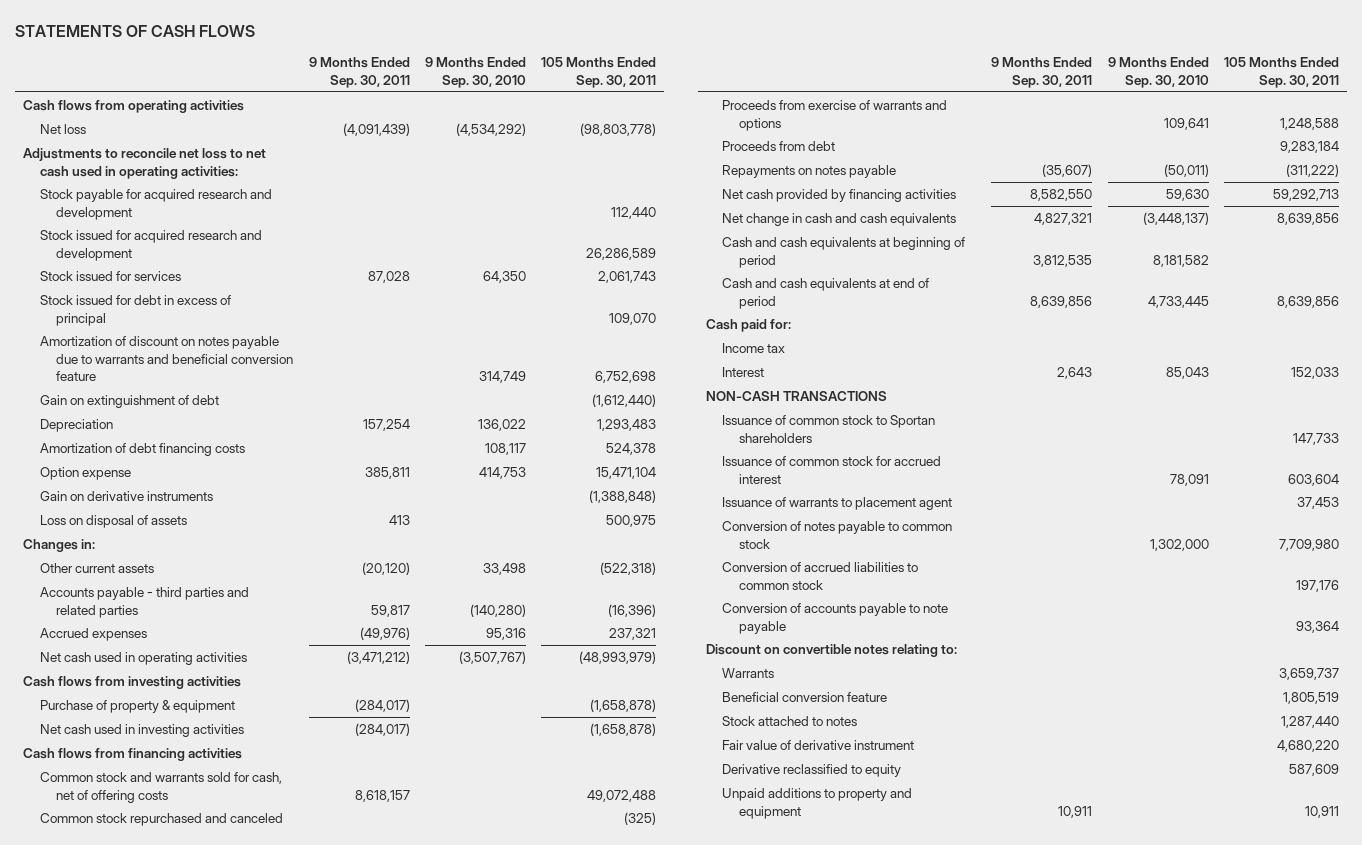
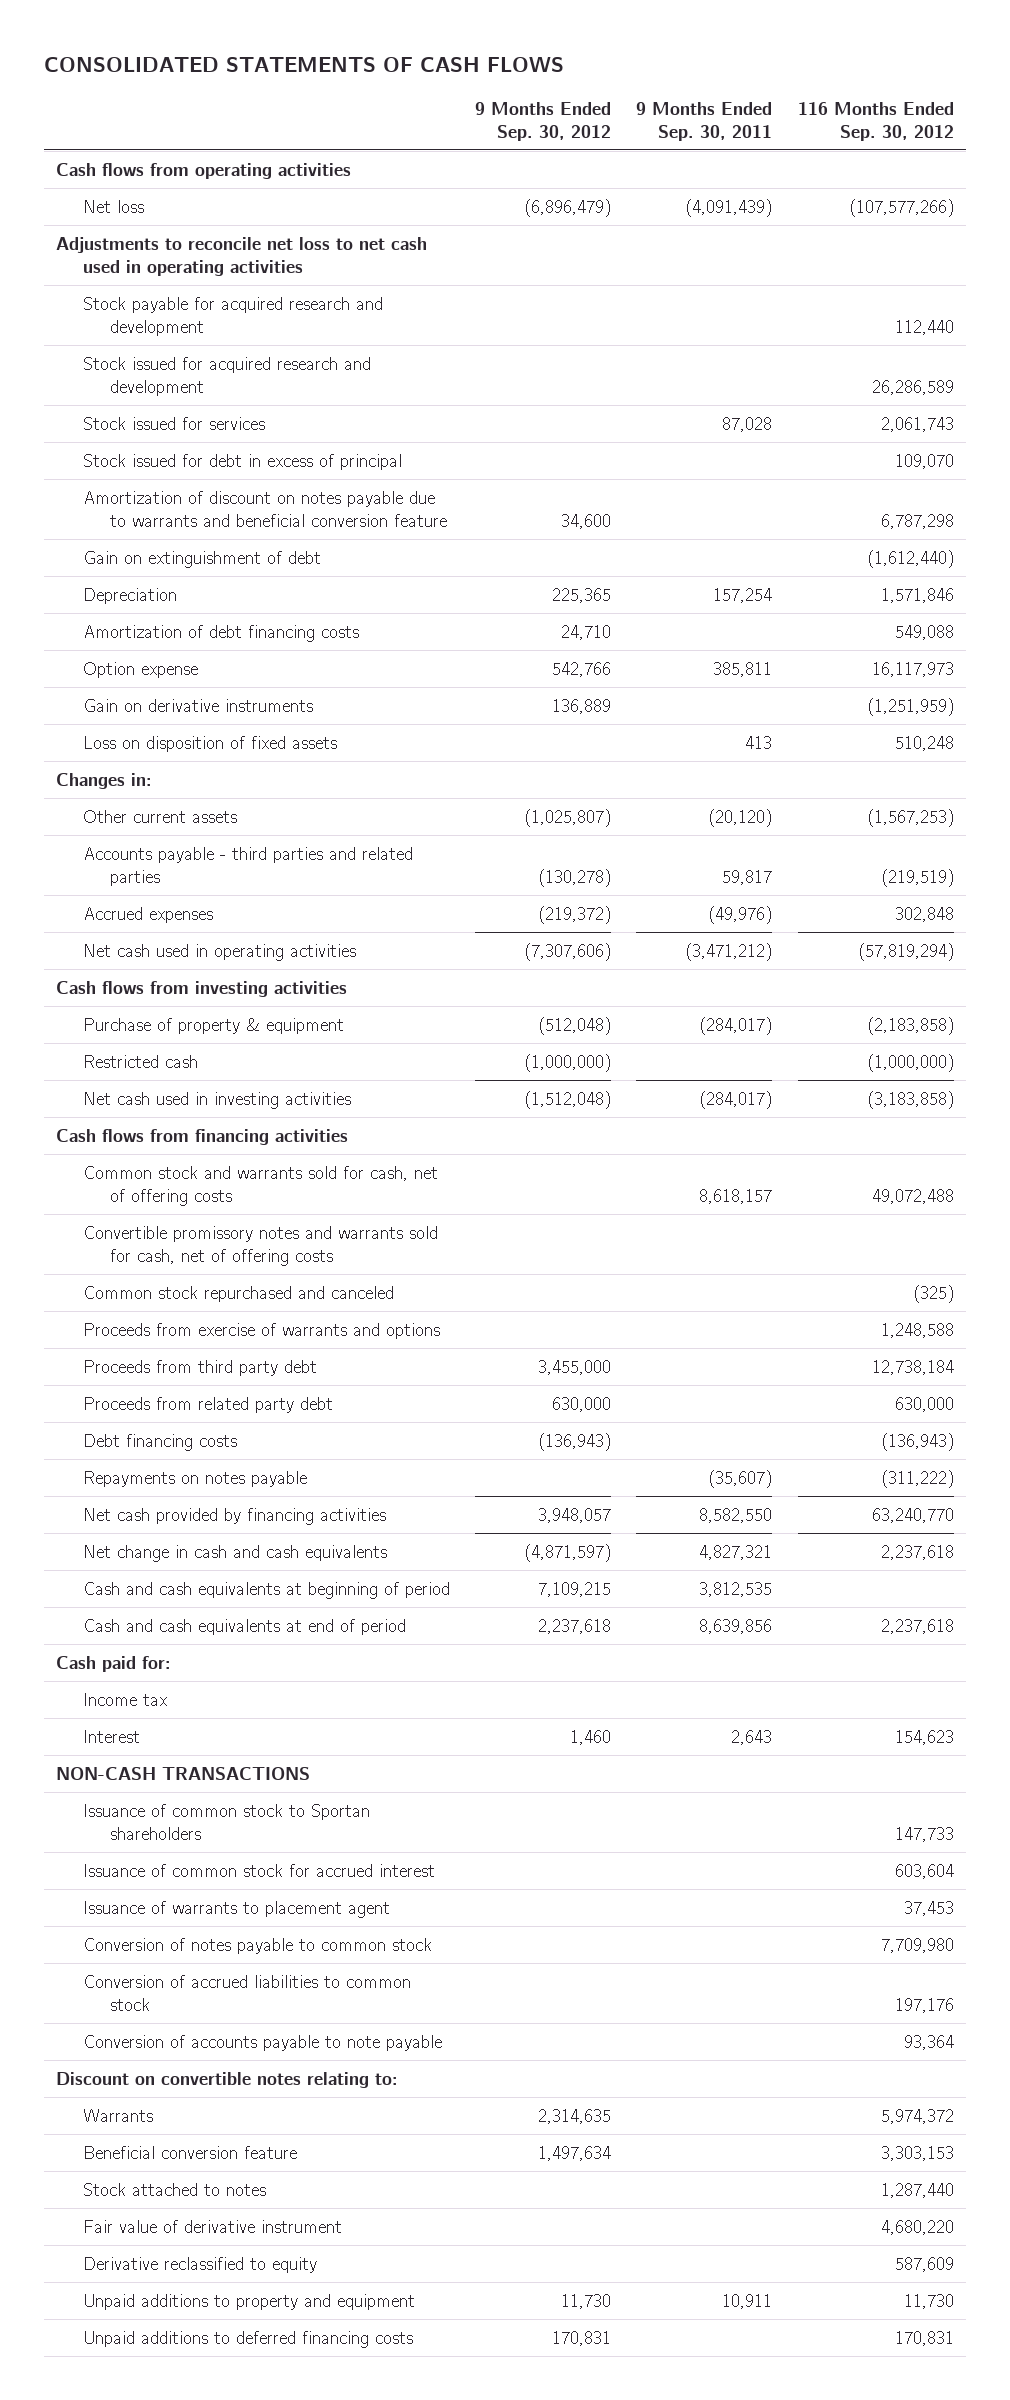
- STATEMENTS OF CASH FLOWS
+ CONSOLIDATED STATEMENTS OF CASH FLOWS
- | 9 Months Ended Sep. 30, 2011 | 9 Months Ended Sep. 30, 2010 | 105 Months Ended Sep. 30, 2011
+ | 9 Months Ended Sep. 30, 2012 | 9 Months Ended Sep. 30, 2011 | 116 Months Ended Sep. 30, 2012
- Adjustments to reconcile net loss to net cash used in operating activities:
+ Adjustments to reconcile net loss to net cash used in operating activities
- Loss on disposal of assets | 413 | | 500,975
+ Loss on disposition of fixed assets | | 413 | 510,248
+ Restricted cash | (1,000,000) | | (1,000,000)
+ Convertible promissory notes and warrants sold for cash, net of offering costs
- Proceeds from debt | | | 9,283,184
+ Proceeds from third party debt | 3,455,000 | | 12,738,184
+ Proceeds from related party debt | 630,000 | | 630,000
+ Debt financing costs | (136,943) | | (136,943)
+ Unpaid additions to deferred financing costs | 170,831 | | 170,831

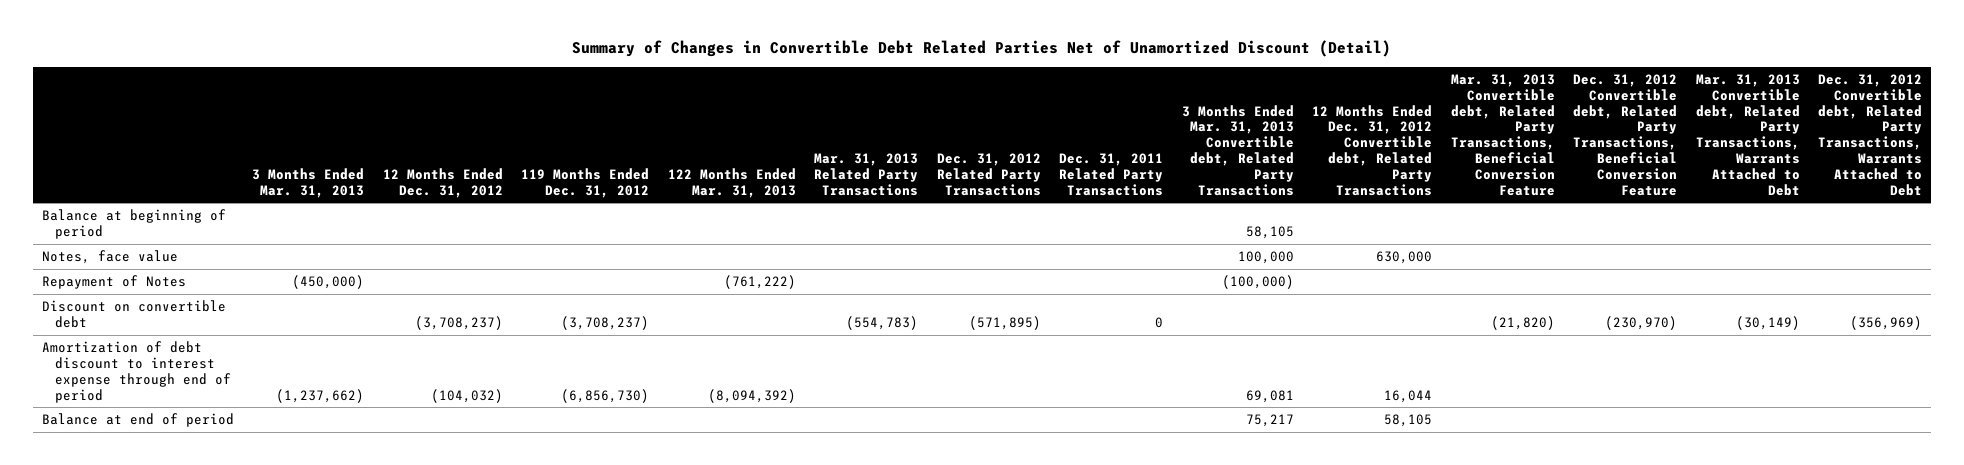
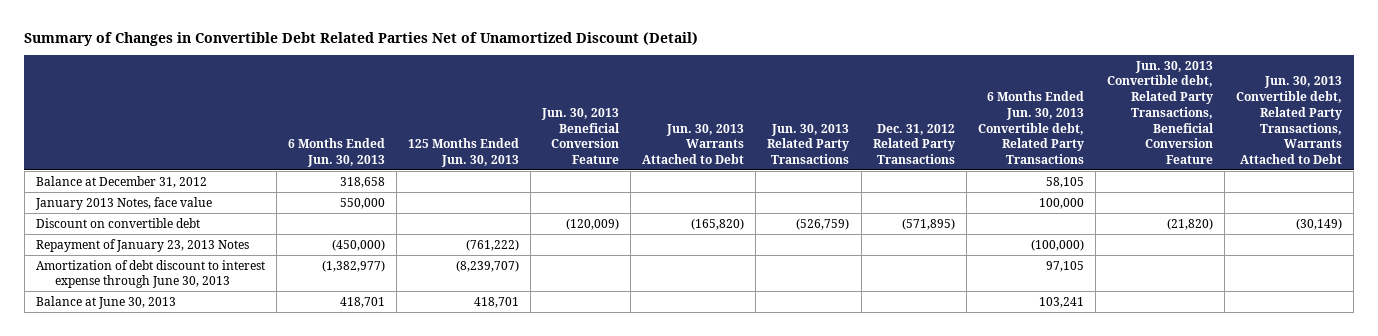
- | 3 Months Ended Mar. 31, 2013 | 12 Months Ended Dec. 31, 2012 | 119 Months Ended Dec. 31, 2012 | 122 Months Ended Mar. 31, 2013 | Mar. 31, 2013 Related Party Transactions | Dec. 31, 2012 Related Party Transactions | Dec. 31, 2011 Related Party Transactions | 3 Months Ended Mar. 31, 2013 Convertible debt, Related Party Transactions | 12 Months Ended Dec. 31, 2012 Convertible debt, Related Party Transactions | Mar. 31, 2013 Convertible debt, Related Party Transactions, Beneficial Conversion Feature | Dec. 31, 2012 Convertible debt, Related Party Transactions, Beneficial Conversion Feature | Mar. 31, 2013 Convertible debt, Related Party Transactions, Warrants Attached to Debt | Dec. 31, 2012 Convertible debt, Related Party Transactions, Warrants Attached to Debt
+ | 6 Months Ended Jun. 30, 2013 | 125 Months Ended Jun. 30, 2013 | Jun. 30, 2013 Beneficial Conversion Feature | Jun. 30, 2013 Warrants Attached to Debt | Jun. 30, 2013 Related Party Transactions | Dec. 31, 2012 Related Party Transactions | 6 Months Ended Jun. 30, 2013 Convertible debt, Related Party Transactions | Jun. 30, 2013 Convertible debt, Related Party Transactions, Beneficial Conversion Feature | Jun. 30, 2013 Convertible debt, Related Party Transactions, Warrants Attached to Debt
- Balance at beginning of period | | | | | | | | 58,105 | | | | |
- Notes, face value | | | | | | | | 100,000 | 630,000 | | | |
- Repayment of Notes | (450,000) | | | (761,222) | | | | (100,000) | | | | |
+ Balance at December 31, 2012 | 318,658 | | | | | | 58,105 | |
+ January 2013 Notes, face value | 550,000 | | | | | | 100,000 | |
- Amortization of debt discount to interest expense through end of period | (1,237,662) | (104,032) | (6,856,730) | (8,094,392) | | | | 69,081 | 16,044 | | | |
- Balance at end of period | | | | | | | | 75,217 | 58,105 | | | |
+ Repayment of January 23, 2013 Notes | (450,000) | (761,222) | | | | | (100,000) | |
+ Amortization of debt discount to interest expense through June 30, 2013 | (1,382,977) | (8,239,707) | | | | | 97,105 | |
+ Balance at June 30, 2013 | 418,701 | 418,701 | | | | | 103,241 | |

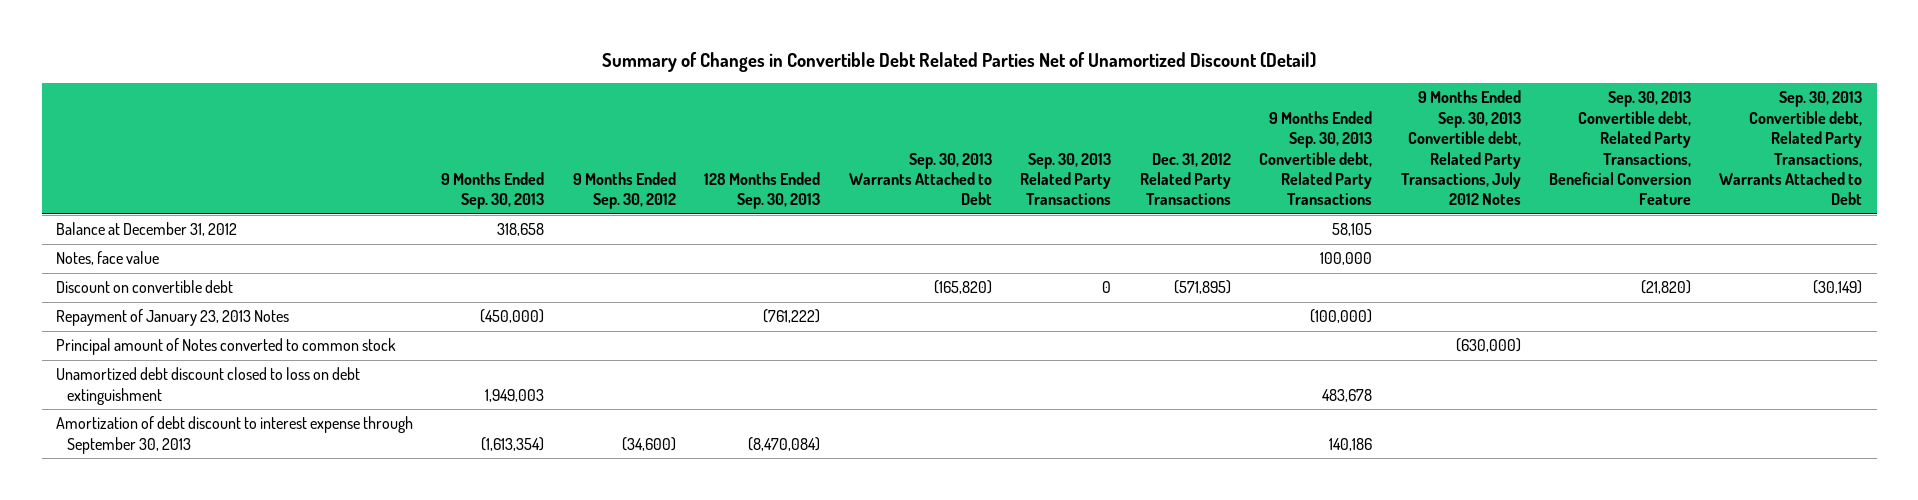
- | 6 Months Ended Jun. 30, 2013 | 125 Months Ended Jun. 30, 2013 | Jun. 30, 2013 Beneficial Conversion Feature | Jun. 30, 2013 Warrants Attached to Debt | Jun. 30, 2013 Related Party Transactions | Dec. 31, 2012 Related Party Transactions | 6 Months Ended Jun. 30, 2013 Convertible debt, Related Party Transactions | Jun. 30, 2013 Convertible debt, Related Party Transactions, Beneficial Conversion Feature | Jun. 30, 2013 Convertible debt, Related Party Transactions, Warrants Attached to Debt
+ | 9 Months Ended Sep. 30, 2013 | 9 Months Ended Sep. 30, 2012 | 128 Months Ended Sep. 30, 2013 | Sep. 30, 2013 Warrants Attached to Debt | Sep. 30, 2013 Related Party Transactions | Dec. 31, 2012 Related Party Transactions | 9 Months Ended Sep. 30, 2013 Convertible debt, Related Party Transactions | 9 Months Ended Sep. 30, 2013 Convertible debt, Related Party Transactions, July 2012 Notes | Sep. 30, 2013 Convertible debt, Related Party Transactions, Beneficial Conversion Feature | Sep. 30, 2013 Convertible debt, Related Party Transactions, Warrants Attached to Debt
- January 2013 Notes, face value | 550,000 | | | | | | 100,000 | |
+ Notes, face value | | | | | | | 100,000 | | |
- Amortization of debt discount to interest expense through June 30, 2013 | (1,382,977) | (8,239,707) | | | | | 97,105 | |
- Balance at June 30, 2013 | 418,701 | 418,701 | | | | | 103,241 | |
+ Principal amount of Notes converted to common stock | | | | | | | | (630,000) | |
+ Unamortized debt discount closed to loss on debt extinguishment | 1,949,003 | | | | | | 483,678 | | |
+ Amortization of debt discount to interest expense through September 30, 2013 | (1,613,354) | (34,600) | (8,470,084) | | | | 140,186 | | |

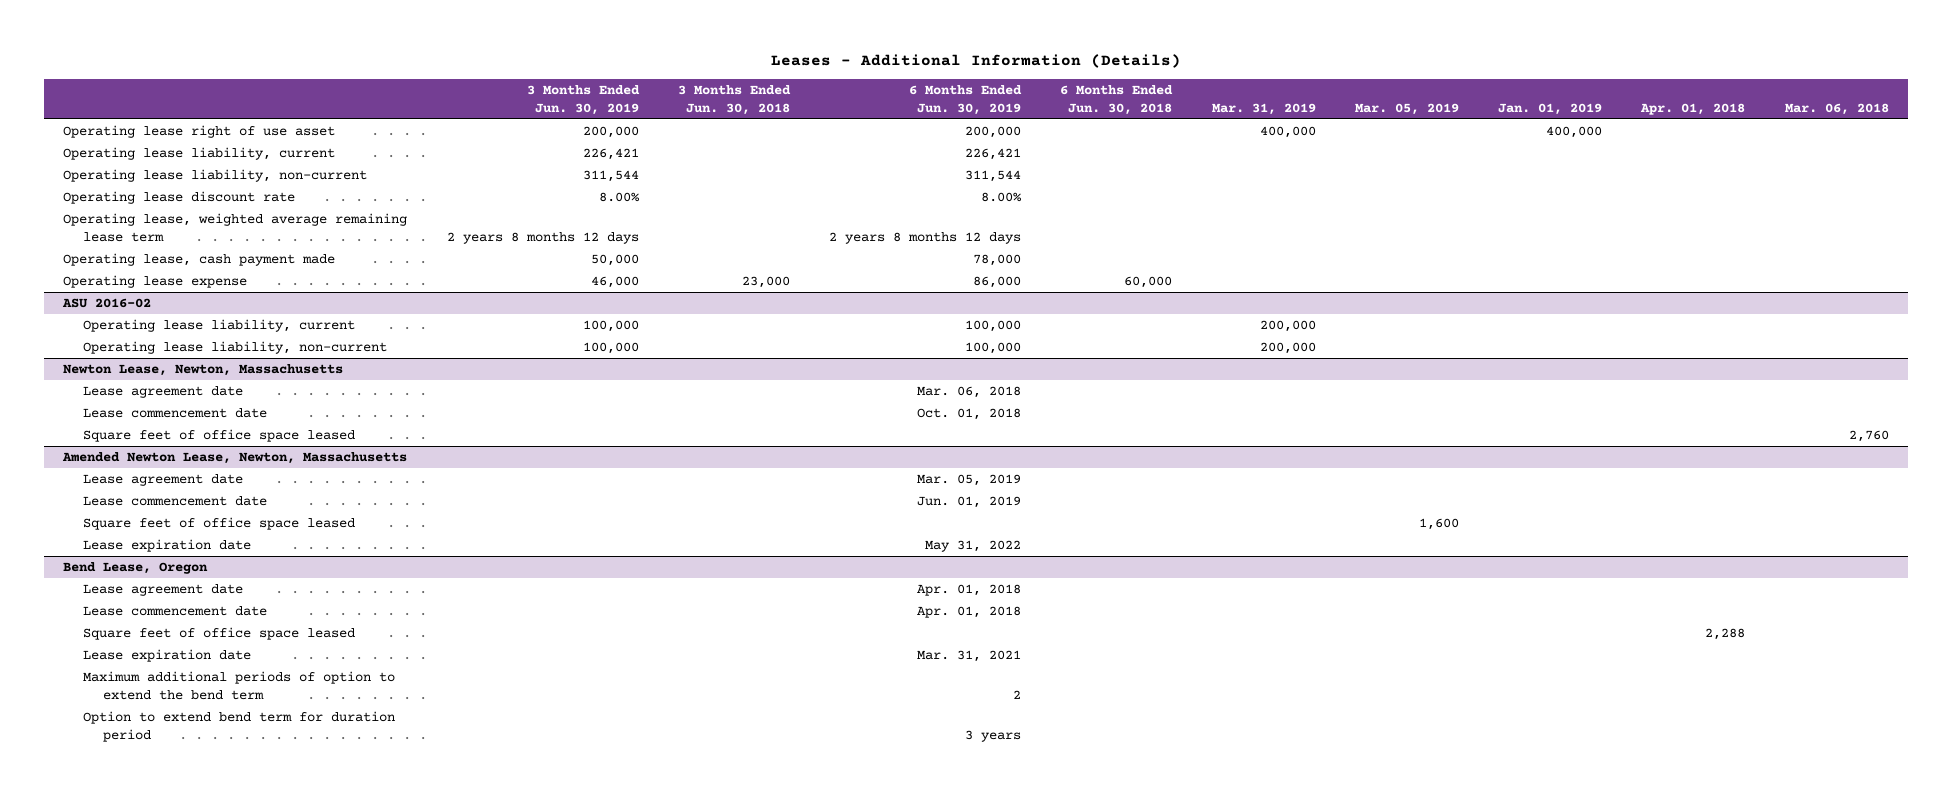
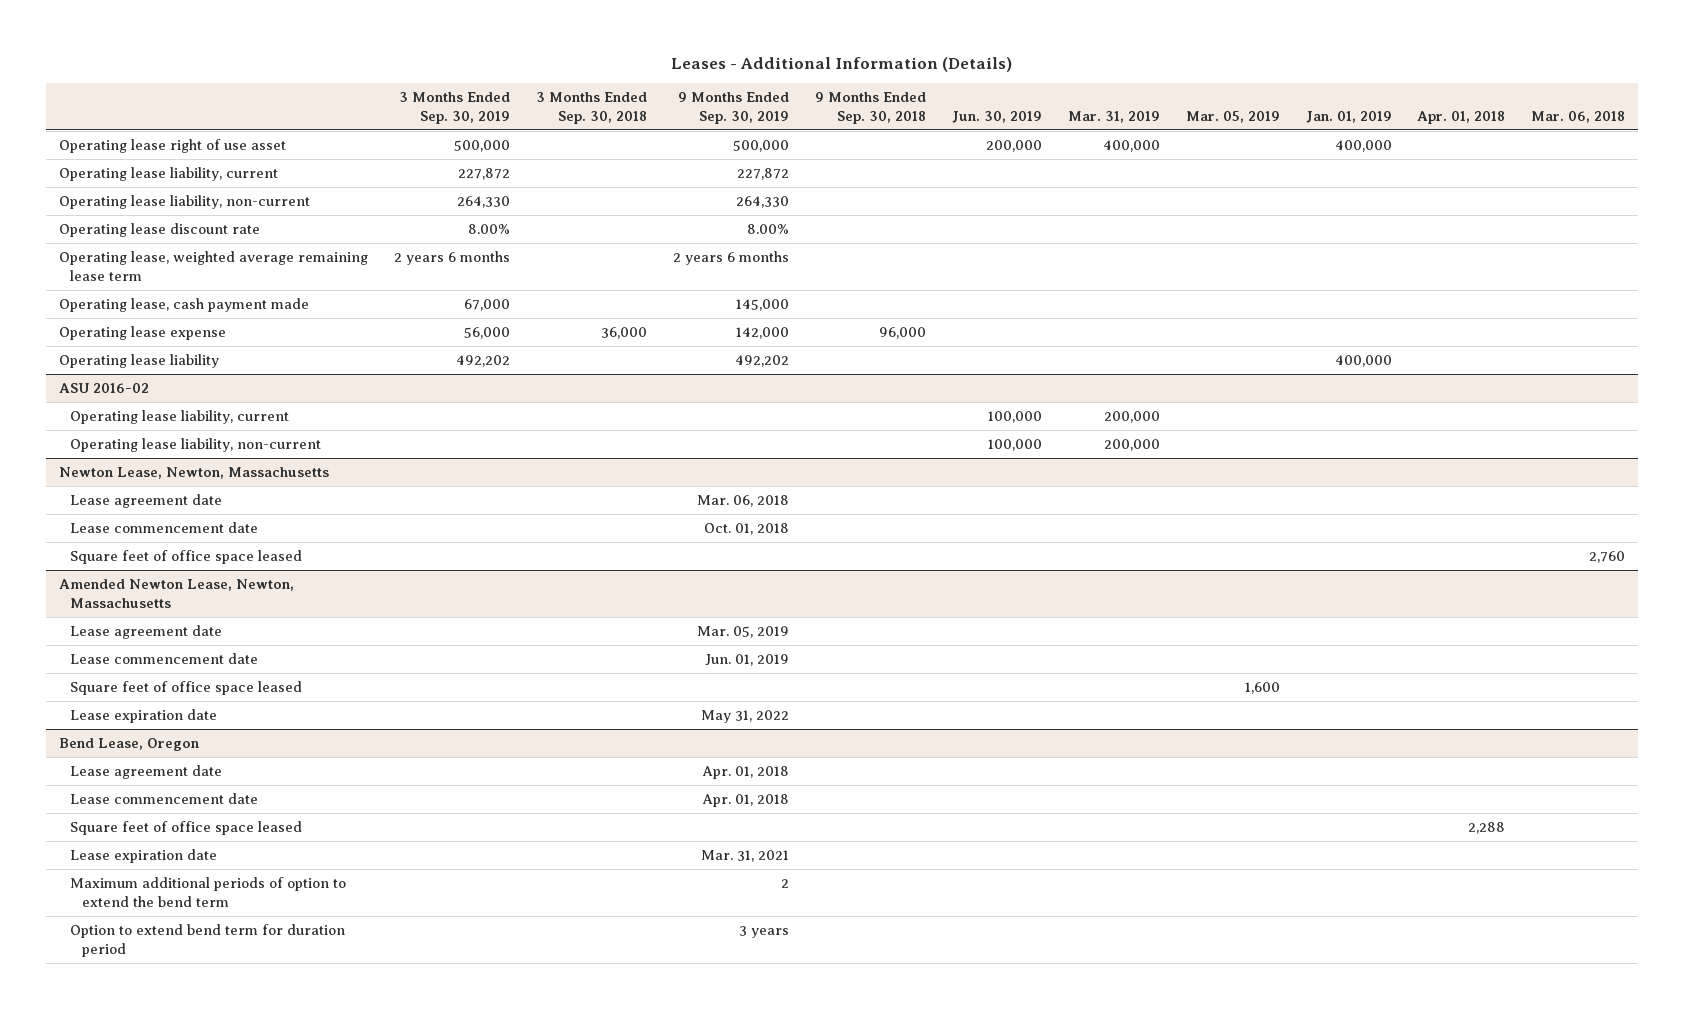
- | 3 Months Ended Jun. 30, 2019 | 3 Months Ended Jun. 30, 2018 | 6 Months Ended Jun. 30, 2019 | 6 Months Ended Jun. 30, 2018 | Mar. 31, 2019 | Mar. 05, 2019 | Jan. 01, 2019 | Apr. 01, 2018 | Mar. 06, 2018
+ | 3 Months Ended Sep. 30, 2019 | 3 Months Ended Sep. 30, 2018 | 9 Months Ended Sep. 30, 2019 | 9 Months Ended Sep. 30, 2018 | Jun. 30, 2019 | Mar. 31, 2019 | Mar. 05, 2019 | Jan. 01, 2019 | Apr. 01, 2018 | Mar. 06, 2018
+ Operating lease liability | 492,202 | | 492,202 | | | | | 400,000 | |

